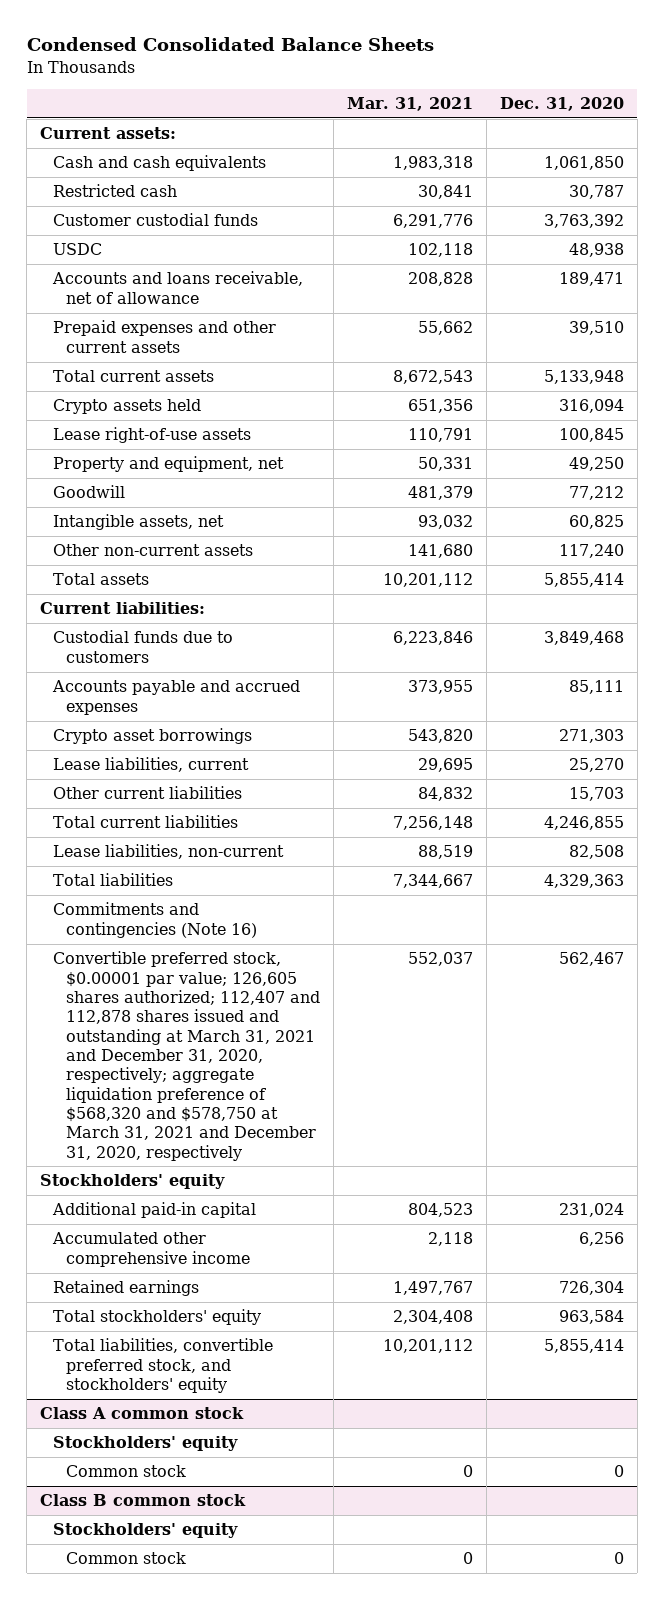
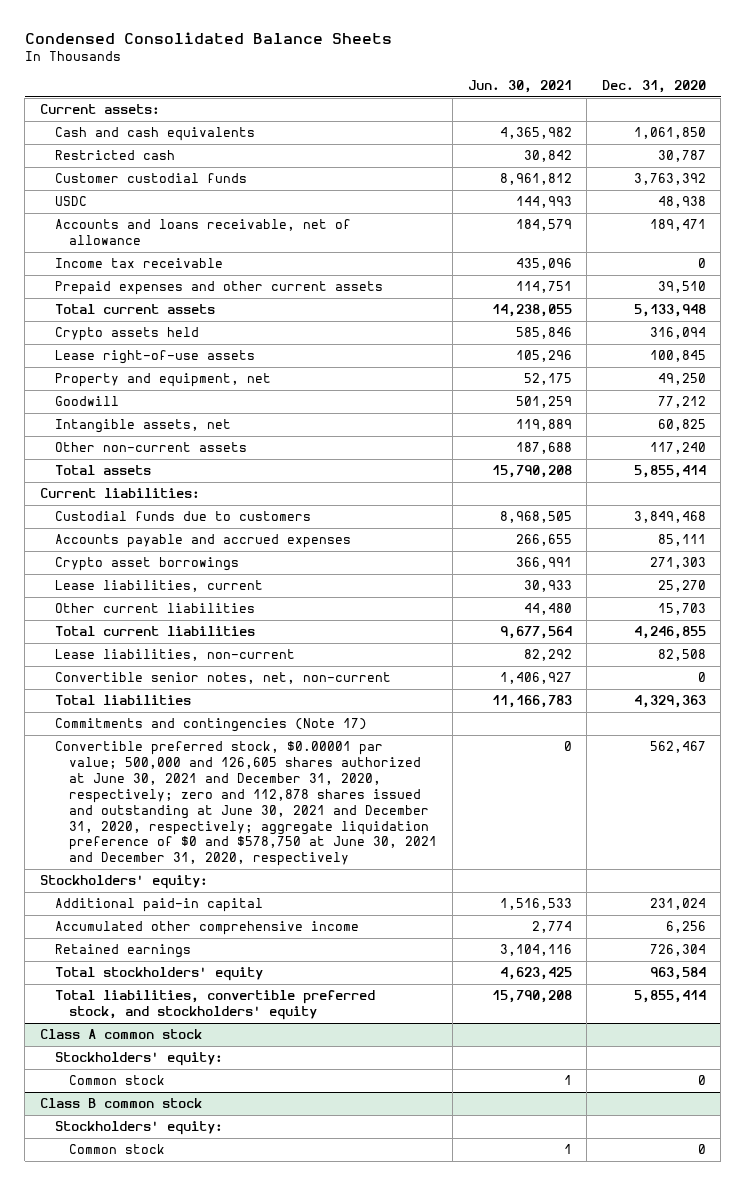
- | Mar. 31, 2021 | Dec. 31, 2020
+ | Jun. 30, 2021 | Dec. 31, 2020
+ Income tax receivable | 435,096 | 0
+ Convertible senior notes, net, non-current | 1,406,927 | 0
- Commitments and contingencies (Note 16)
- Convertible preferred stock, $0.00001 par value; 126,605 shares authorized; 112,407 and 112,878 shares issued and outstanding at March 31, 2021 and December 31, 2020, respectively; aggregate liquidation preference of $568,320 and $578,750 at March 31, 2021 and December 31, 2020, respectively | 552,037 | 562,467
- Stockholders' equity
+ Commitments and contingencies (Note 17)
+ Convertible preferred stock, $0.00001 par value; 500,000 and 126,605 shares authorized at June 30, 2021 and December 31, 2020, respectively; zero and 112,878 shares issued and outstanding at June 30, 2021 and December 31, 2020, respectively; aggregate liquidation preference of $0 and $578,750 at June 30, 2021 and December 31, 2020, respectively | 0 | 562,467
+ Stockholders' equity:
@ Class A common stock
- Stockholders' equity
+ Stockholders' equity:
@ Class B common stock
- Stockholders' equity
+ Stockholders' equity:

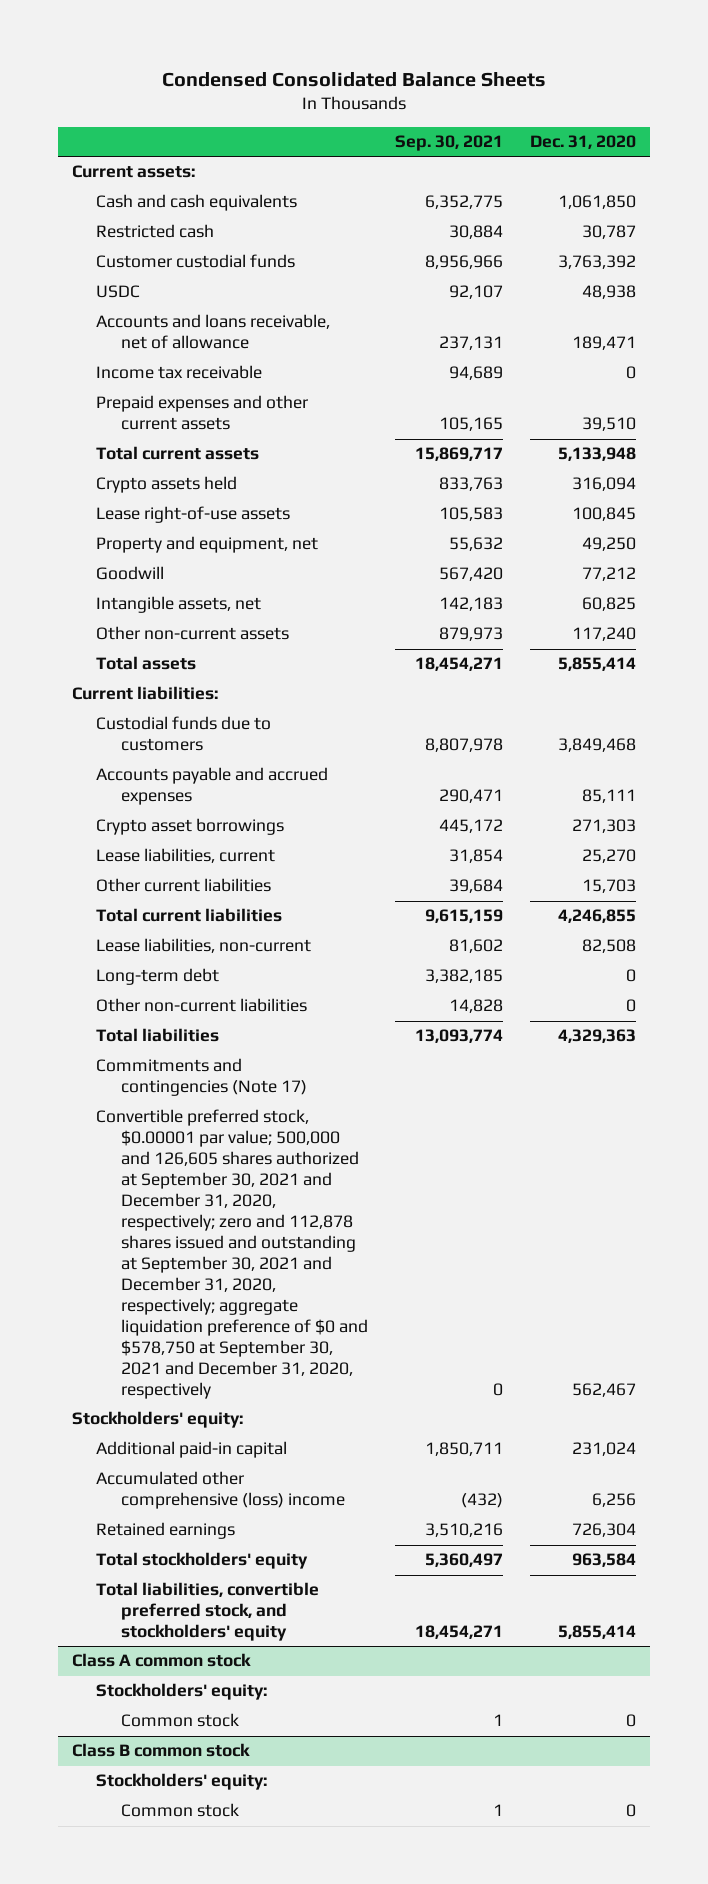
- | Jun. 30, 2021 | Dec. 31, 2020
+ | Sep. 30, 2021 | Dec. 31, 2020
- Convertible senior notes, net, non-current | 1,406,927 | 0
+ Long-term debt | 3,382,185 | 0
+ Other non-current liabilities | 14,828 | 0
- Convertible preferred stock, $0.00001 par value; 500,000 and 126,605 shares authorized at June 30, 2021 and December 31, 2020, respectively; zero and 112,878 shares issued and outstanding at June 30, 2021 and December 31, 2020, respectively; aggregate liquidation preference of $0 and $578,750 at June 30, 2021 and December 31, 2020, respectively | 0 | 562,467
+ Convertible preferred stock, $0.00001 par value; 500,000 and 126,605 shares authorized at September 30, 2021 and December 31, 2020, respectively; zero and 112,878 shares issued and outstanding at September 30, 2021 and December 31, 2020, respectively; aggregate liquidation preference of $0 and $578,750 at September 30, 2021 and December 31, 2020, respectively | 0 | 562,467
- Accumulated other comprehensive income | 2,774 | 6,256
+ Accumulated other comprehensive (loss) income | (432) | 6,256

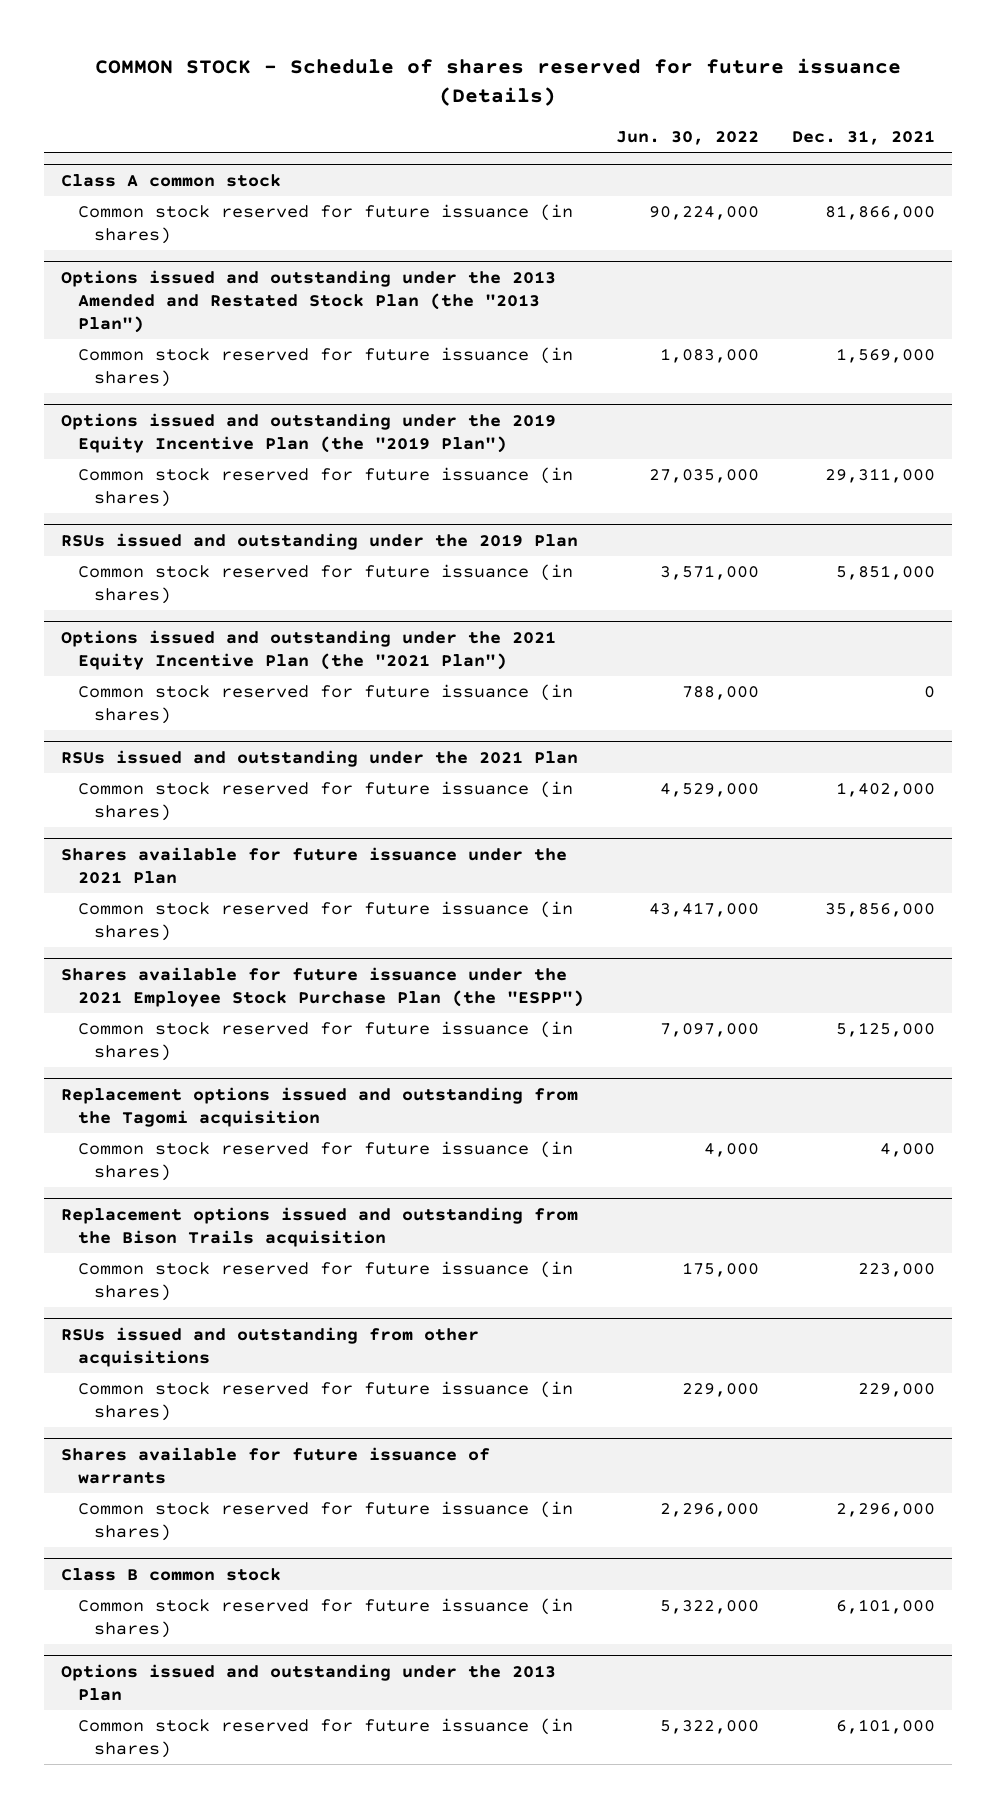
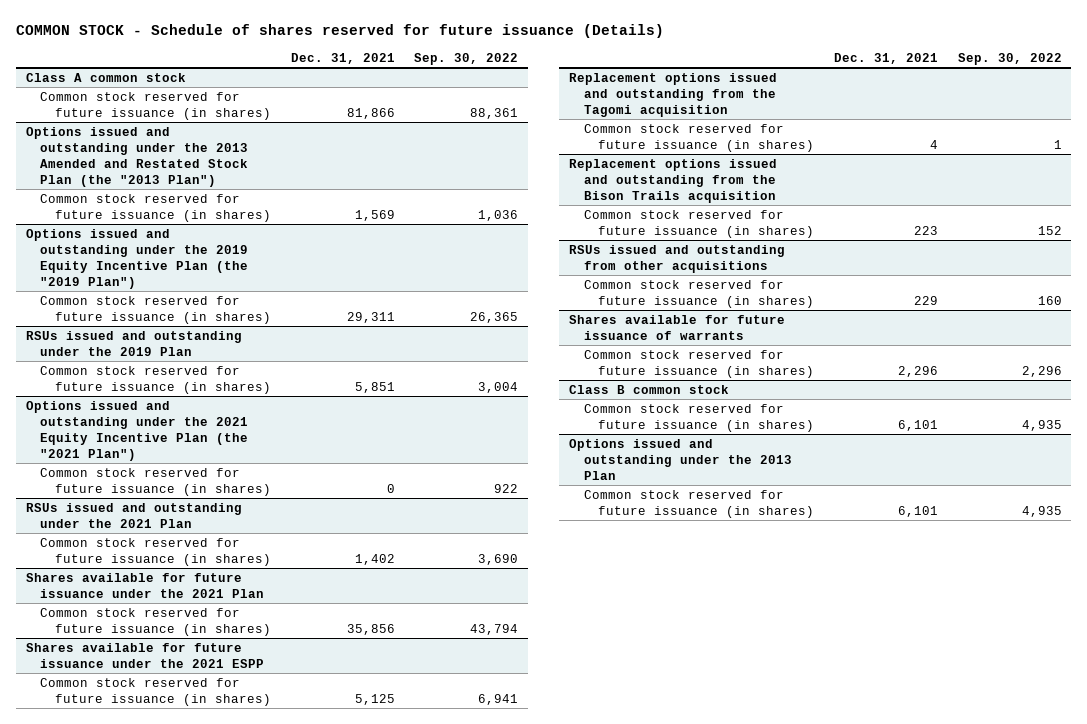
- | Jun. 30, 2022 | Dec. 31, 2021
+ | Dec. 31, 2021 | Sep. 30, 2022
@ Class A common stock
- Common stock reserved for future issuance (in shares) | 90,224,000 | 81,866,000
+ Common stock reserved for future issuance (in shares) | 81,866 | 88,361
@ Options issued and outstanding under the 2013 Amended and Restated Stock Plan (the "2013 Plan")
- Common stock reserved for future issuance (in shares) | 1,083,000 | 1,569,000
+ Common stock reserved for future issuance (in shares) | 1,569 | 1,036
@ Options issued and outstanding under the 2019 Equity Incentive Plan (the "2019 Plan")
- Common stock reserved for future issuance (in shares) | 27,035,000 | 29,311,000
+ Common stock reserved for future issuance (in shares) | 29,311 | 26,365
@ RSUs issued and outstanding under the 2019 Plan
- Common stock reserved for future issuance (in shares) | 3,571,000 | 5,851,000
+ Common stock reserved for future issuance (in shares) | 5,851 | 3,004
@ RSUs issued and outstanding under the 2021 Plan
- Common stock reserved for future issuance (in shares) | 4,529,000 | 1,402,000
+ Common stock reserved for future issuance (in shares) | 1,402 | 3,690
@ Shares available for future issuance under the 2021 Plan
- Common stock reserved for future issuance (in shares) | 43,417,000 | 35,856,000
- Shares available for future issuance under the 2021 Employee Stock Purchase Plan (the "ESPP")
- Common stock reserved for future issuance (in shares) | 7,097,000 | 5,125,000
@ Shares available for future issuance under the 2021 Plan
+ Common stock reserved for future issuance (in shares) | 35,856 | 43,794
+ Shares available for future issuance under the 2021 ESPP
+ Common stock reserved for future issuance (in shares) | 5,125 | 6,941
@ Replacement options issued and outstanding from the Tagomi acquisition
- Common stock reserved for future issuance (in shares) | 4,000 | 4,000
+ Common stock reserved for future issuance (in shares) | 4 | 1
@ Replacement options issued and outstanding from the Bison Trails acquisition
- Common stock reserved for future issuance (in shares) | 175,000 | 223,000
+ Common stock reserved for future issuance (in shares) | 223 | 152
@ RSUs issued and outstanding from other acquisitions
- Common stock reserved for future issuance (in shares) | 229,000 | 229,000
+ Common stock reserved for future issuance (in shares) | 229 | 160
@ Shares available for future issuance of warrants
- Common stock reserved for future issuance (in shares) | 2,296,000 | 2,296,000
+ Common stock reserved for future issuance (in shares) | 2,296 | 2,296
@ Class B common stock
- Common stock reserved for future issuance (in shares) | 5,322,000 | 6,101,000
+ Common stock reserved for future issuance (in shares) | 6,101 | 4,935
@ Options issued and outstanding under the 2013 Plan
- Common stock reserved for future issuance (in shares) | 5,322,000 | 6,101,000
+ Common stock reserved for future issuance (in shares) | 6,101 | 4,935

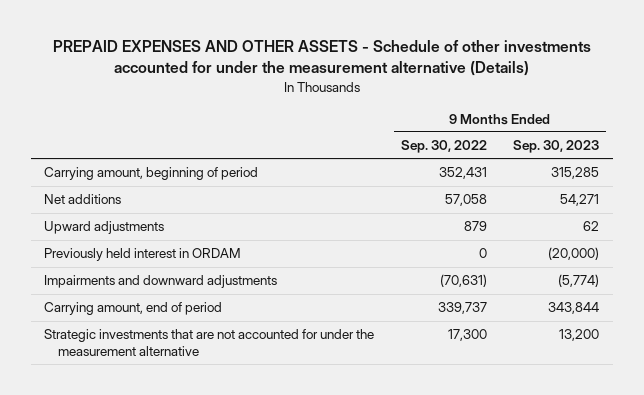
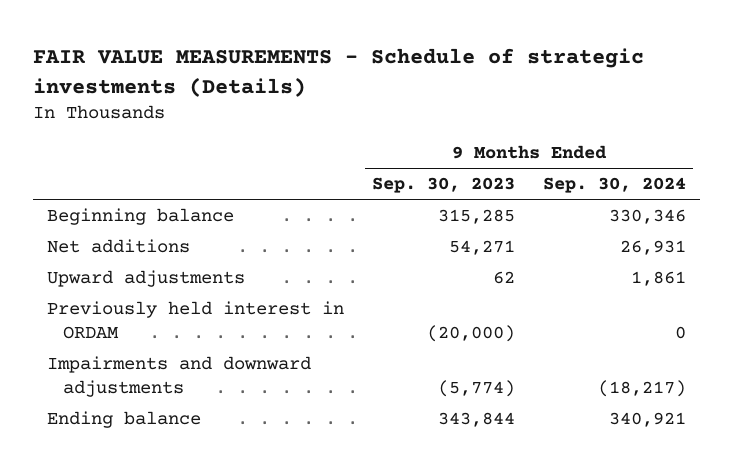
- PREPAID EXPENSES AND OTHER ASSETS - Schedule of other investments accounted for under the measurement alternative (Details)
+ FAIR VALUE MEASUREMENTS - Schedule of strategic investments (Details)
- | 9 Months Ended Sep. 30, 2022 | 9 Months Ended Sep. 30, 2023
+ | 9 Months Ended Sep. 30, 2023 | 9 Months Ended Sep. 30, 2024
- Carrying amount, beginning of period | 352,431 | 315,285
+ Beginning balance | 315,285 | 330,346
- Carrying amount, end of period | 339,737 | 343,844
- Strategic investments that are not accounted for under the measurement alternative | 17,300 | 13,200
+ Ending balance | 343,844 | 340,921

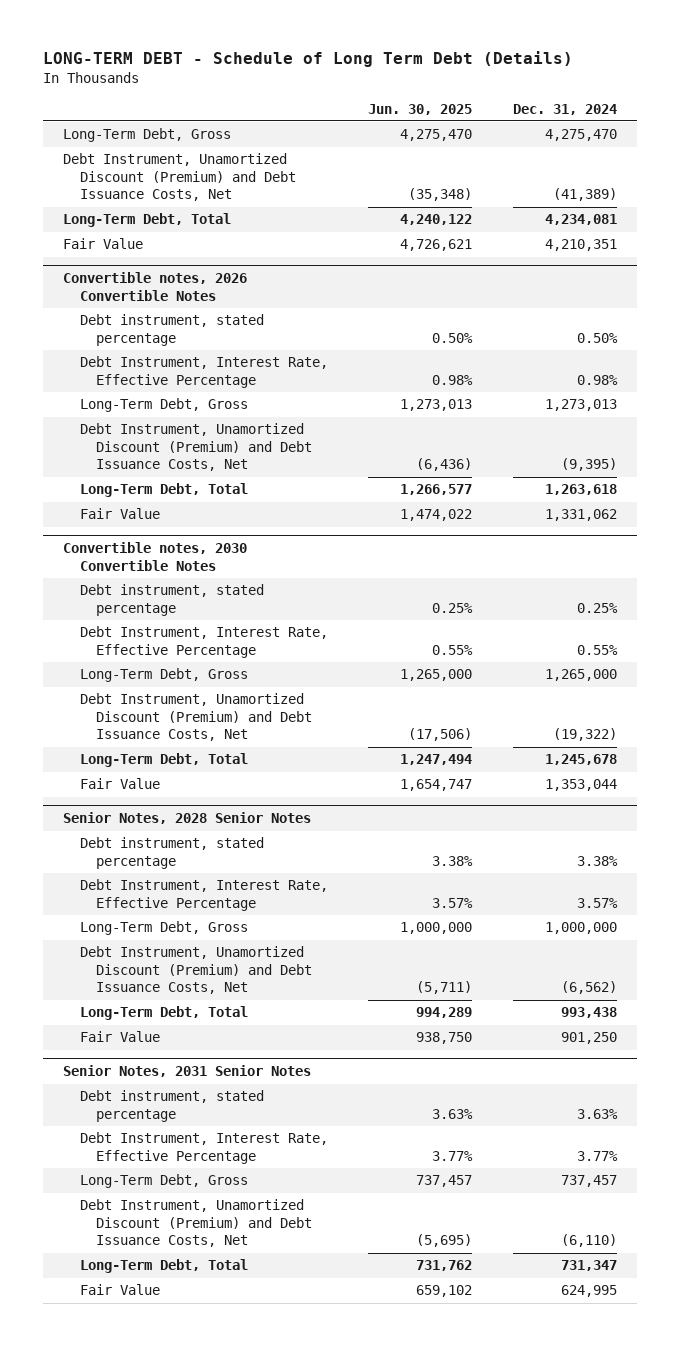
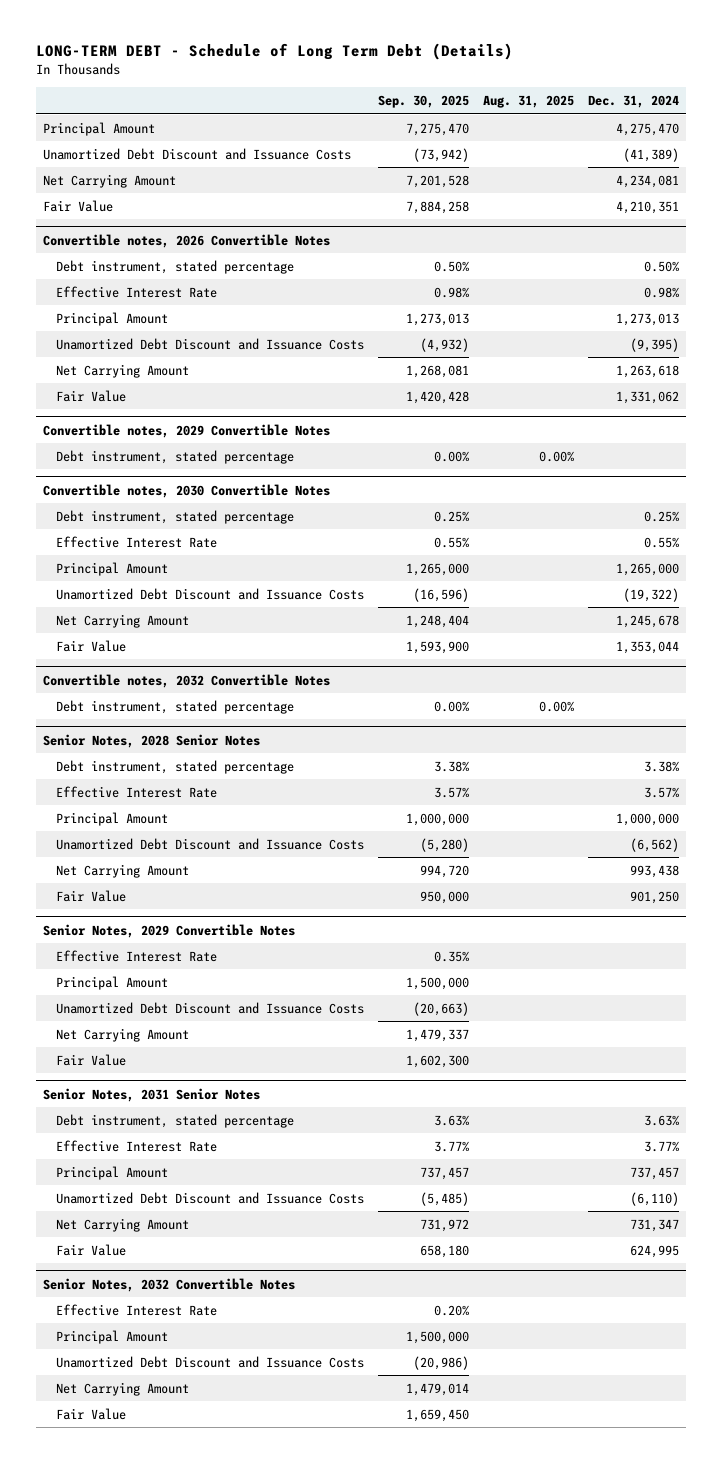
- | Jun. 30, 2025 | Dec. 31, 2024
+ | Sep. 30, 2025 | Aug. 31, 2025 | Dec. 31, 2024
- Long-Term Debt, Gross | 4,275,470 | 4,275,470
- Debt Instrument, Unamortized Discount (Premium) and Debt Issuance Costs, Net | (35,348) | (41,389)
- Long-Term Debt, Total | 4,240,122 | 4,234,081
+ Principal Amount | 7,275,470 | | 4,275,470
+ Unamortized Debt Discount and Issuance Costs | (73,942) | | (41,389)
+ Net Carrying Amount | 7,201,528 | | 4,234,081
@ Convertible notes, 2026 Convertible Notes
- Debt Instrument, Interest Rate, Effective Percentage | 0.98% | 0.98%
- Long-Term Debt, Gross | 1,273,013 | 1,273,013
- Debt Instrument, Unamortized Discount (Premium) and Debt Issuance Costs, Net | (6,436) | (9,395)
- Long-Term Debt, Total | 1,266,577 | 1,263,618
+ Effective Interest Rate | 0.98% | | 0.98%
+ Principal Amount | 1,273,013 | | 1,273,013
+ Unamortized Debt Discount and Issuance Costs | (4,932) | | (9,395)
+ Net Carrying Amount | 1,268,081 | | 1,263,618
+ Convertible notes, 2029 Convertible Notes
+ Debt instrument, stated percentage | 0.00% | 0.00% |
@ Convertible notes, 2030 Convertible Notes
- Debt Instrument, Interest Rate, Effective Percentage | 0.55% | 0.55%
- Long-Term Debt, Gross | 1,265,000 | 1,265,000
- Debt Instrument, Unamortized Discount (Premium) and Debt Issuance Costs, Net | (17,506) | (19,322)
- Long-Term Debt, Total | 1,247,494 | 1,245,678
+ Effective Interest Rate | 0.55% | | 0.55%
+ Principal Amount | 1,265,000 | | 1,265,000
+ Unamortized Debt Discount and Issuance Costs | (16,596) | | (19,322)
+ Net Carrying Amount | 1,248,404 | | 1,245,678
+ Convertible notes, 2032 Convertible Notes
+ Debt instrument, stated percentage | 0.00% | 0.00% |
@ Senior Notes, 2028 Senior Notes
- Debt Instrument, Interest Rate, Effective Percentage | 3.57% | 3.57%
- Long-Term Debt, Gross | 1,000,000 | 1,000,000
- Debt Instrument, Unamortized Discount (Premium) and Debt Issuance Costs, Net | (5,711) | (6,562)
- Long-Term Debt, Total | 994,289 | 993,438
+ Effective Interest Rate | 3.57% | | 3.57%
+ Principal Amount | 1,000,000 | | 1,000,000
+ Unamortized Debt Discount and Issuance Costs | (5,280) | | (6,562)
+ Net Carrying Amount | 994,720 | | 993,438
+ Senior Notes, 2029 Convertible Notes
+ Effective Interest Rate | 0.35% | |
+ Principal Amount | 1,500,000 | |
+ Unamortized Debt Discount and Issuance Costs | (20,663) | |
+ Net Carrying Amount | 1,479,337 | |
+ Fair Value | 1,602,300 | |
@ Senior Notes, 2031 Senior Notes
- Debt Instrument, Interest Rate, Effective Percentage | 3.77% | 3.77%
- Long-Term Debt, Gross | 737,457 | 737,457
- Debt Instrument, Unamortized Discount (Premium) and Debt Issuance Costs, Net | (5,695) | (6,110)
- Long-Term Debt, Total | 731,762 | 731,347
+ Effective Interest Rate | 3.77% | | 3.77%
+ Principal Amount | 737,457 | | 737,457
+ Unamortized Debt Discount and Issuance Costs | (5,485) | | (6,110)
+ Net Carrying Amount | 731,972 | | 731,347
+ Senior Notes, 2032 Convertible Notes
+ Effective Interest Rate | 0.20% | |
+ Principal Amount | 1,500,000 | |
+ Unamortized Debt Discount and Issuance Costs | (20,986) | |
+ Net Carrying Amount | 1,479,014 | |
+ Fair Value | 1,659,450 | |

